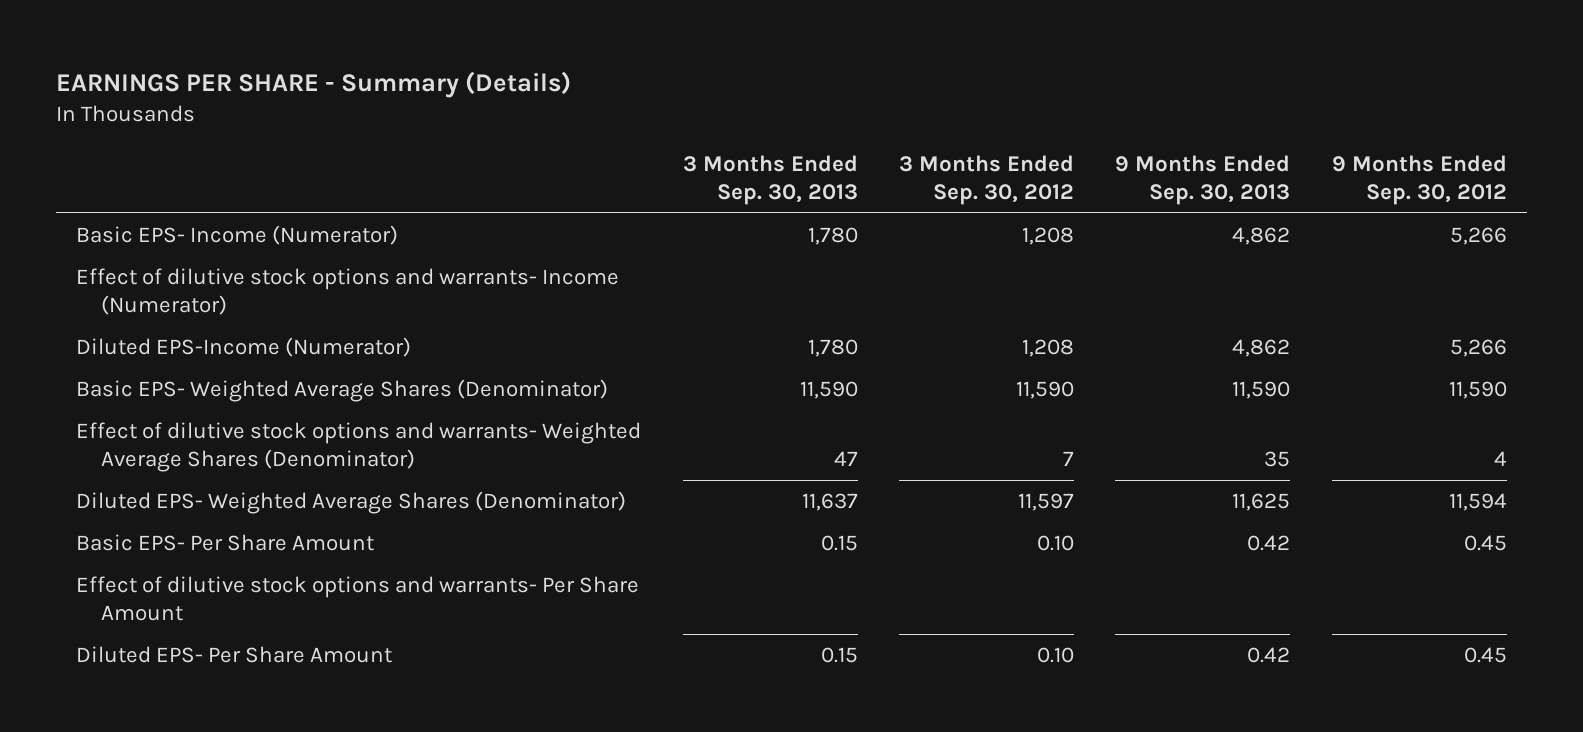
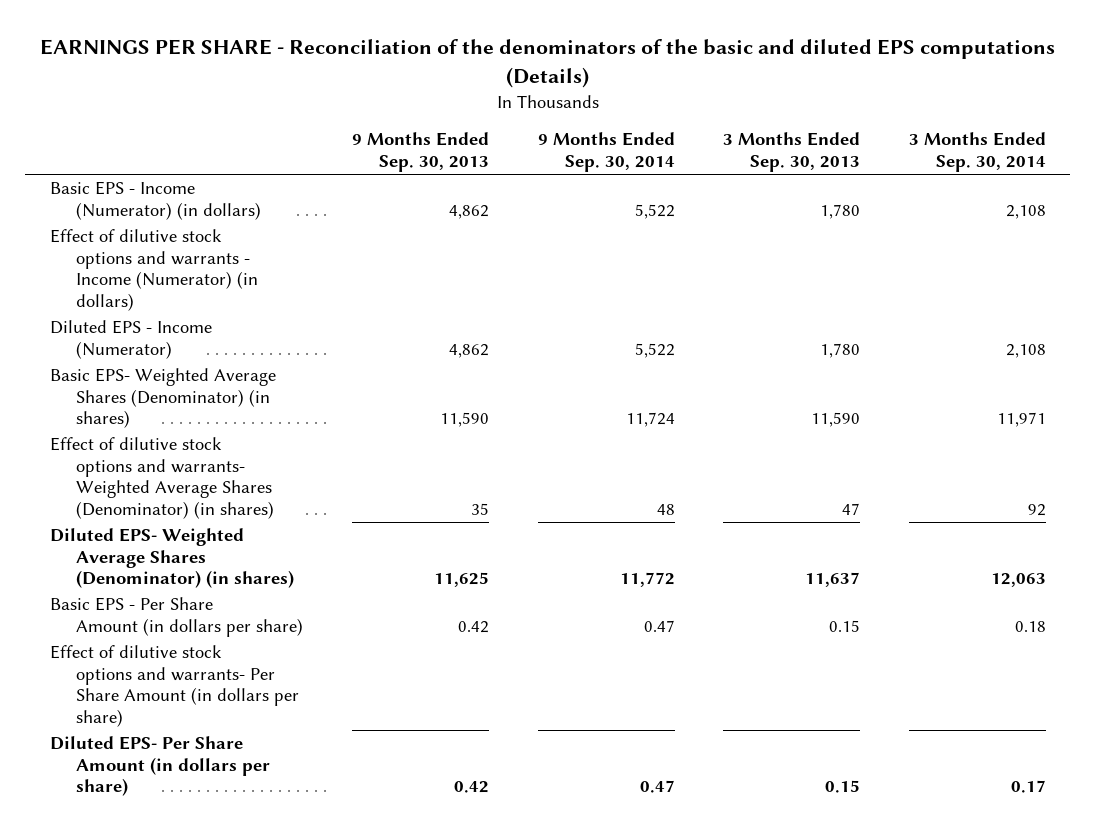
- EARNINGS PER SHARE - Summary (Details)
+ EARNINGS PER SHARE - Reconciliation of the denominators of the basic and diluted EPS computations (Details)
- | 3 Months Ended Sep. 30, 2013 | 3 Months Ended Sep. 30, 2012 | 9 Months Ended Sep. 30, 2013 | 9 Months Ended Sep. 30, 2012
+ | 9 Months Ended Sep. 30, 2013 | 9 Months Ended Sep. 30, 2014 | 3 Months Ended Sep. 30, 2013 | 3 Months Ended Sep. 30, 2014
- Basic EPS- Income (Numerator) | 1,780 | 1,208 | 4,862 | 5,266
- Effect of dilutive stock options and warrants- Income (Numerator)
- Diluted EPS-Income (Numerator) | 1,780 | 1,208 | 4,862 | 5,266
- Basic EPS- Weighted Average Shares (Denominator) | 11,590 | 11,590 | 11,590 | 11,590
- Effect of dilutive stock options and warrants- Weighted Average Shares (Denominator) | 47 | 7 | 35 | 4
- Diluted EPS- Weighted Average Shares (Denominator) | 11,637 | 11,597 | 11,625 | 11,594
- Basic EPS- Per Share Amount | 0.15 | 0.10 | 0.42 | 0.45
- Effect of dilutive stock options and warrants- Per Share Amount
- Diluted EPS- Per Share Amount | 0.15 | 0.10 | 0.42 | 0.45
+ Basic EPS - Income (Numerator) (in dollars) | 4,862 | 5,522 | 1,780 | 2,108
+ Effect of dilutive stock options and warrants - Income (Numerator) (in dollars)
+ Diluted EPS - Income (Numerator) | 4,862 | 5,522 | 1,780 | 2,108
+ Basic EPS- Weighted Average Shares (Denominator) (in shares) | 11,590 | 11,724 | 11,590 | 11,971
+ Effect of dilutive stock options and warrants- Weighted Average Shares (Denominator) (in shares) | 35 | 48 | 47 | 92
+ Diluted EPS- Weighted Average Shares (Denominator) (in shares) | 11,625 | 11,772 | 11,637 | 12,063
+ Basic EPS - Per Share Amount (in dollars per share) | 0.42 | 0.47 | 0.15 | 0.18
+ Effect of dilutive stock options and warrants- Per Share Amount (in dollars per share)
+ Diluted EPS- Per Share Amount (in dollars per share) | 0.42 | 0.47 | 0.15 | 0.17

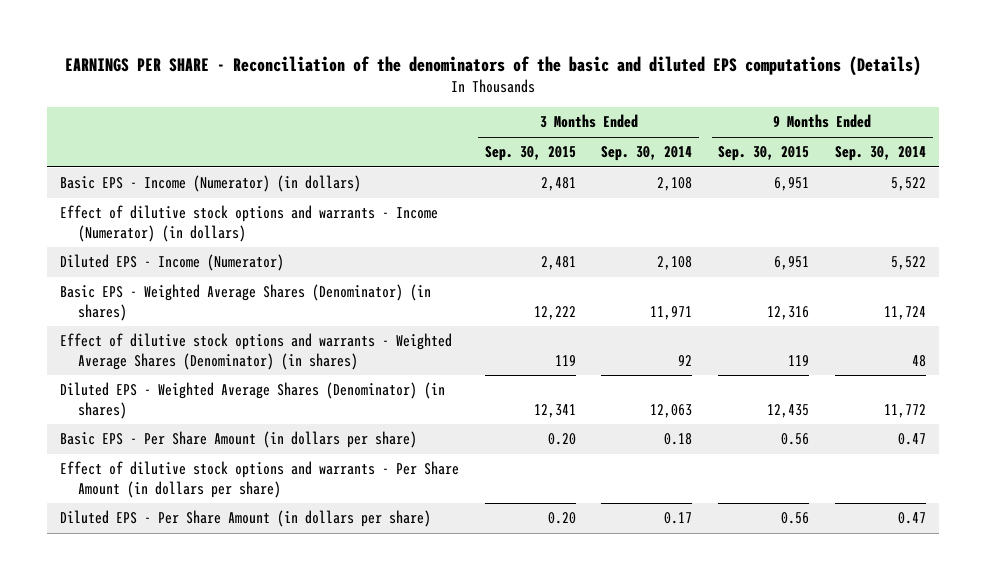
- | 9 Months Ended Sep. 30, 2013 | 9 Months Ended Sep. 30, 2014 | 3 Months Ended Sep. 30, 2013 | 3 Months Ended Sep. 30, 2014
+ | 3 Months Ended Sep. 30, 2015 | 3 Months Ended Sep. 30, 2014 | 9 Months Ended Sep. 30, 2015 | 9 Months Ended Sep. 30, 2014
- Basic EPS- Weighted Average Shares (Denominator) (in shares) | 11,590 | 11,724 | 11,590 | 11,971
- Effect of dilutive stock options and warrants- Weighted Average Shares (Denominator) (in shares) | 35 | 48 | 47 | 92
- Diluted EPS- Weighted Average Shares (Denominator) (in shares) | 11,625 | 11,772 | 11,637 | 12,063
+ Basic EPS - Weighted Average Shares (Denominator) (in shares) | 12,222 | 11,971 | 12,316 | 11,724
+ Effect of dilutive stock options and warrants - Weighted Average Shares (Denominator) (in shares) | 119 | 92 | 119 | 48
+ Diluted EPS - Weighted Average Shares (Denominator) (in shares) | 12,341 | 12,063 | 12,435 | 11,772
- Effect of dilutive stock options and warrants- Per Share Amount (in dollars per share)
- Diluted EPS- Per Share Amount (in dollars per share) | 0.42 | 0.47 | 0.15 | 0.17
+ Effect of dilutive stock options and warrants - Per Share Amount (in dollars per share)
+ Diluted EPS - Per Share Amount (in dollars per share) | 0.20 | 0.17 | 0.56 | 0.47

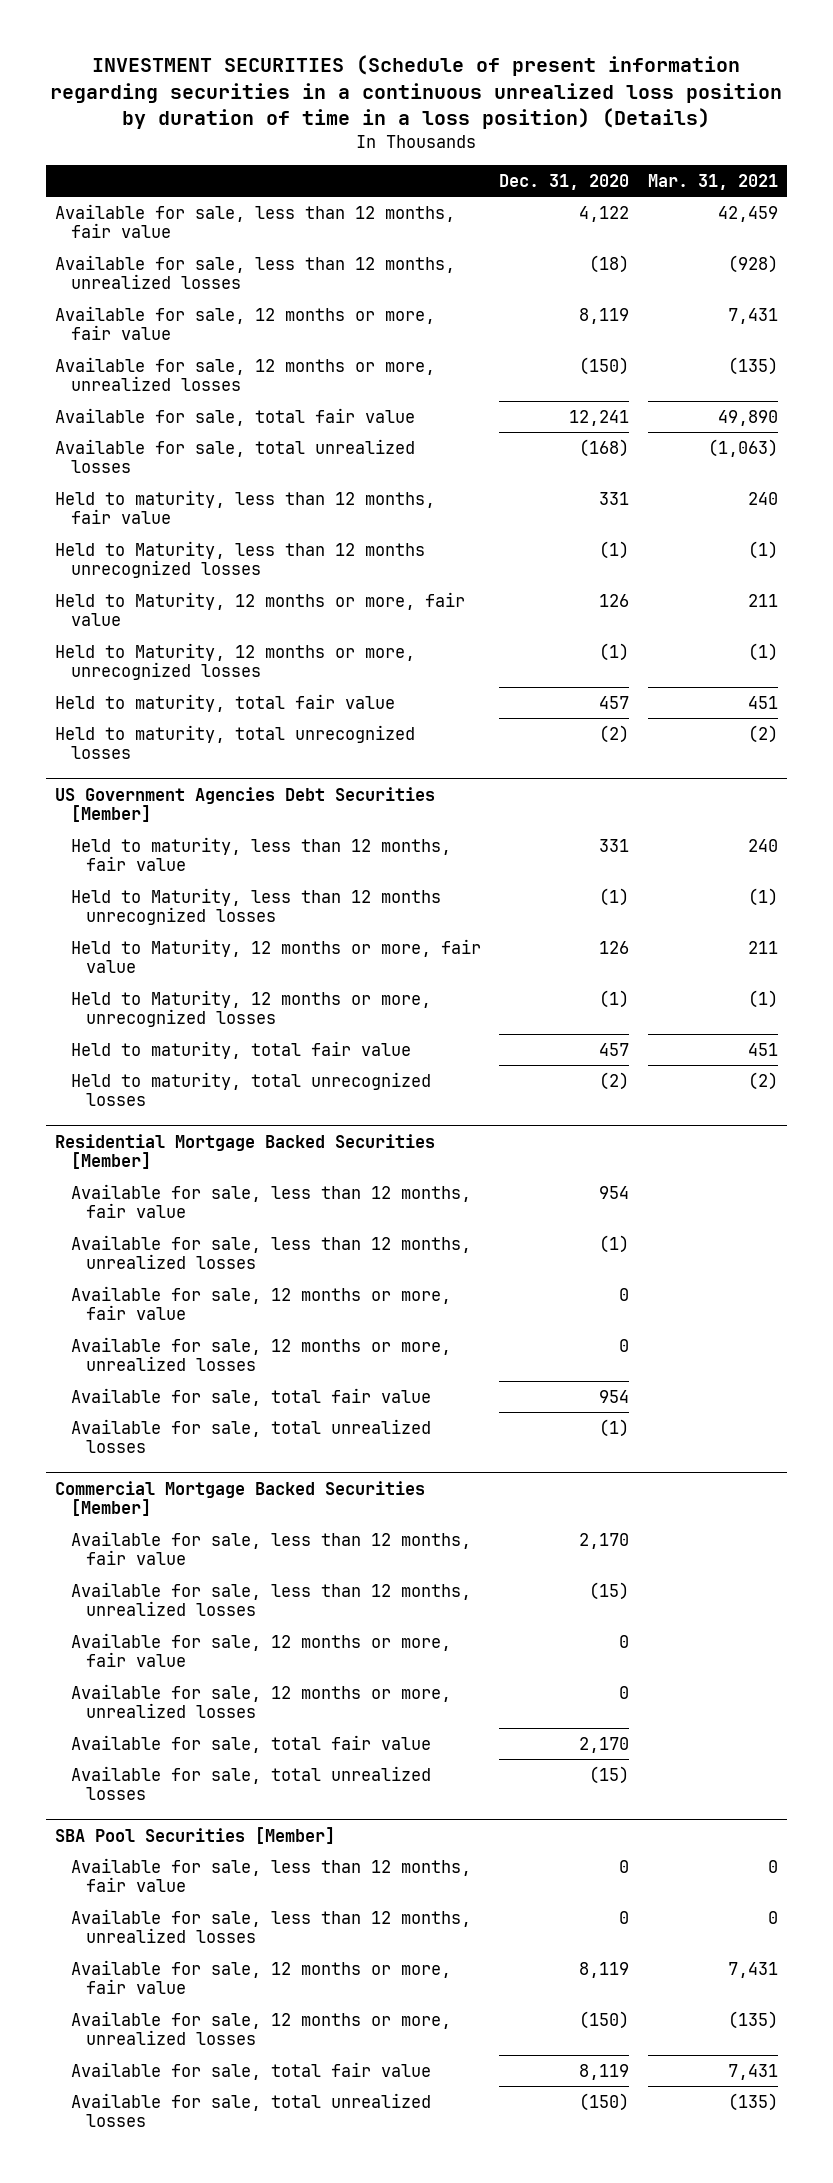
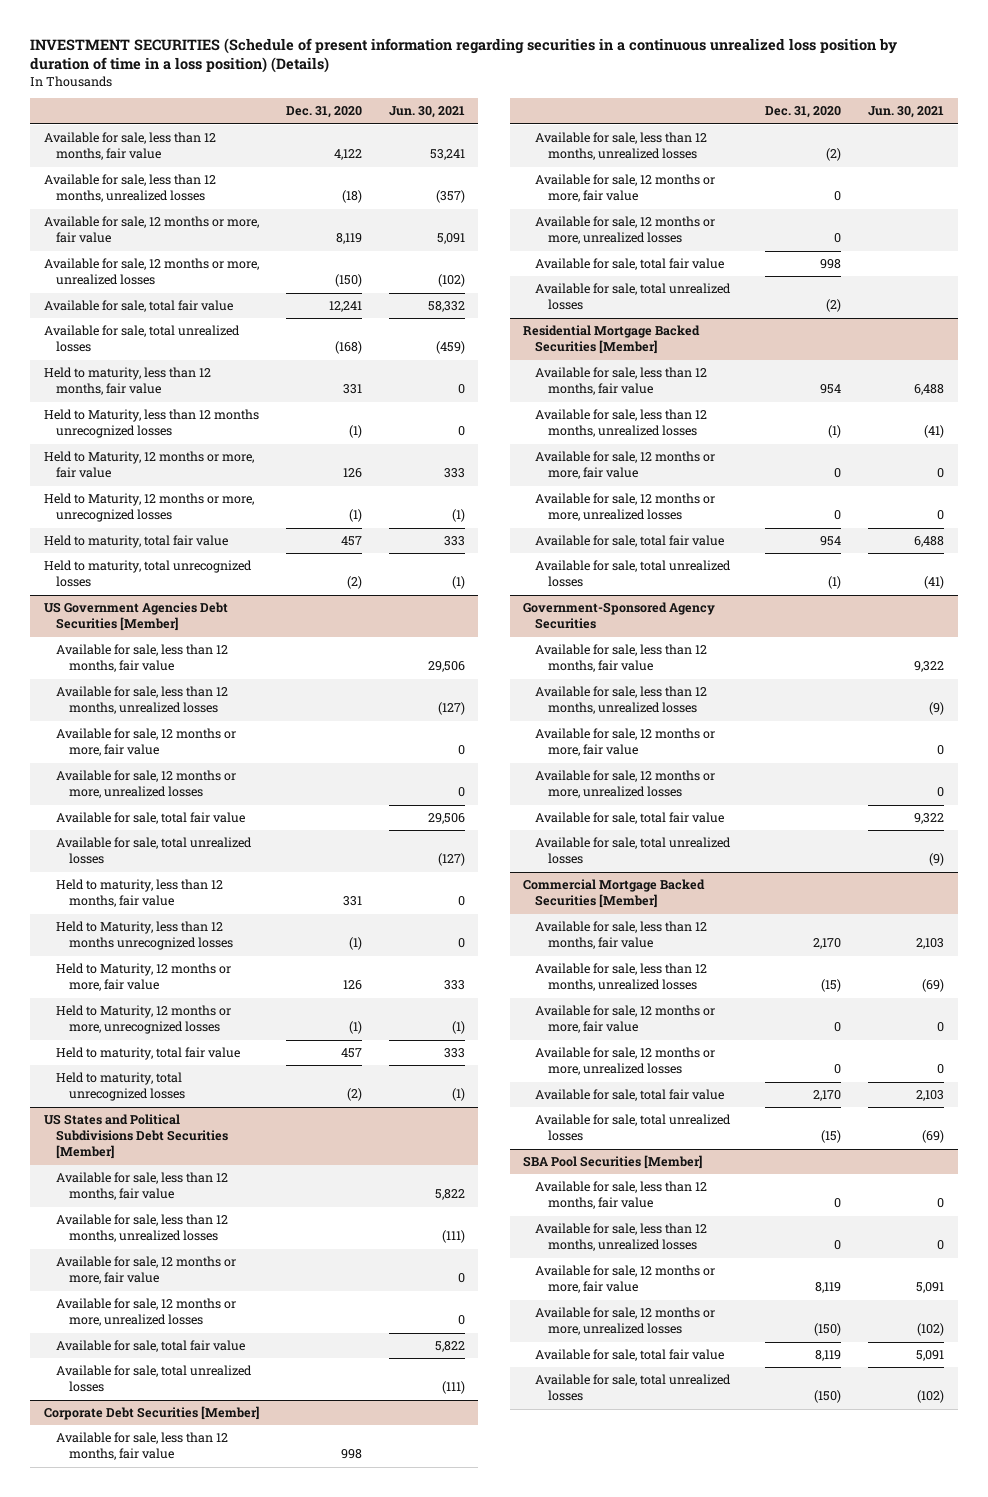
- | Dec. 31, 2020 | Mar. 31, 2021
+ | Dec. 31, 2020 | Jun. 30, 2021
@ US Government Agencies Debt Securities [Member]
+ Available for sale, less than 12 months, fair value | | 29,506
+ Available for sale, less than 12 months, unrealized losses | | (127)
+ Available for sale, 12 months or more, fair value | | 0
+ Available for sale, 12 months or more, unrealized losses | | 0
+ Available for sale, total fair value | | 29,506
+ Available for sale, total unrealized losses | | (127)
+ US States and Political Subdivisions Debt Securities [Member]
+ Available for sale, less than 12 months, fair value | | 5,822
+ Available for sale, less than 12 months, unrealized losses | | (111)
+ Available for sale, 12 months or more, fair value | | 0
+ Available for sale, 12 months or more, unrealized losses | | 0
+ Available for sale, total fair value | | 5,822
+ Available for sale, total unrealized losses | | (111)
+ Corporate Debt Securities [Member]
+ Available for sale, less than 12 months, fair value | 998 |
+ Available for sale, less than 12 months, unrealized losses | (2) |
+ Available for sale, 12 months or more, fair value | 0 |
+ Available for sale, 12 months or more, unrealized losses | 0 |
+ Available for sale, total fair value | 998 |
+ Available for sale, total unrealized losses | (2) |
+ Government-Sponsored Agency Securities
+ Available for sale, less than 12 months, fair value | | 9,322
+ Available for sale, less than 12 months, unrealized losses | | (9)
+ Available for sale, 12 months or more, fair value | | 0
+ Available for sale, 12 months or more, unrealized losses | | 0
+ Available for sale, total fair value | | 9,322
+ Available for sale, total unrealized losses | | (9)

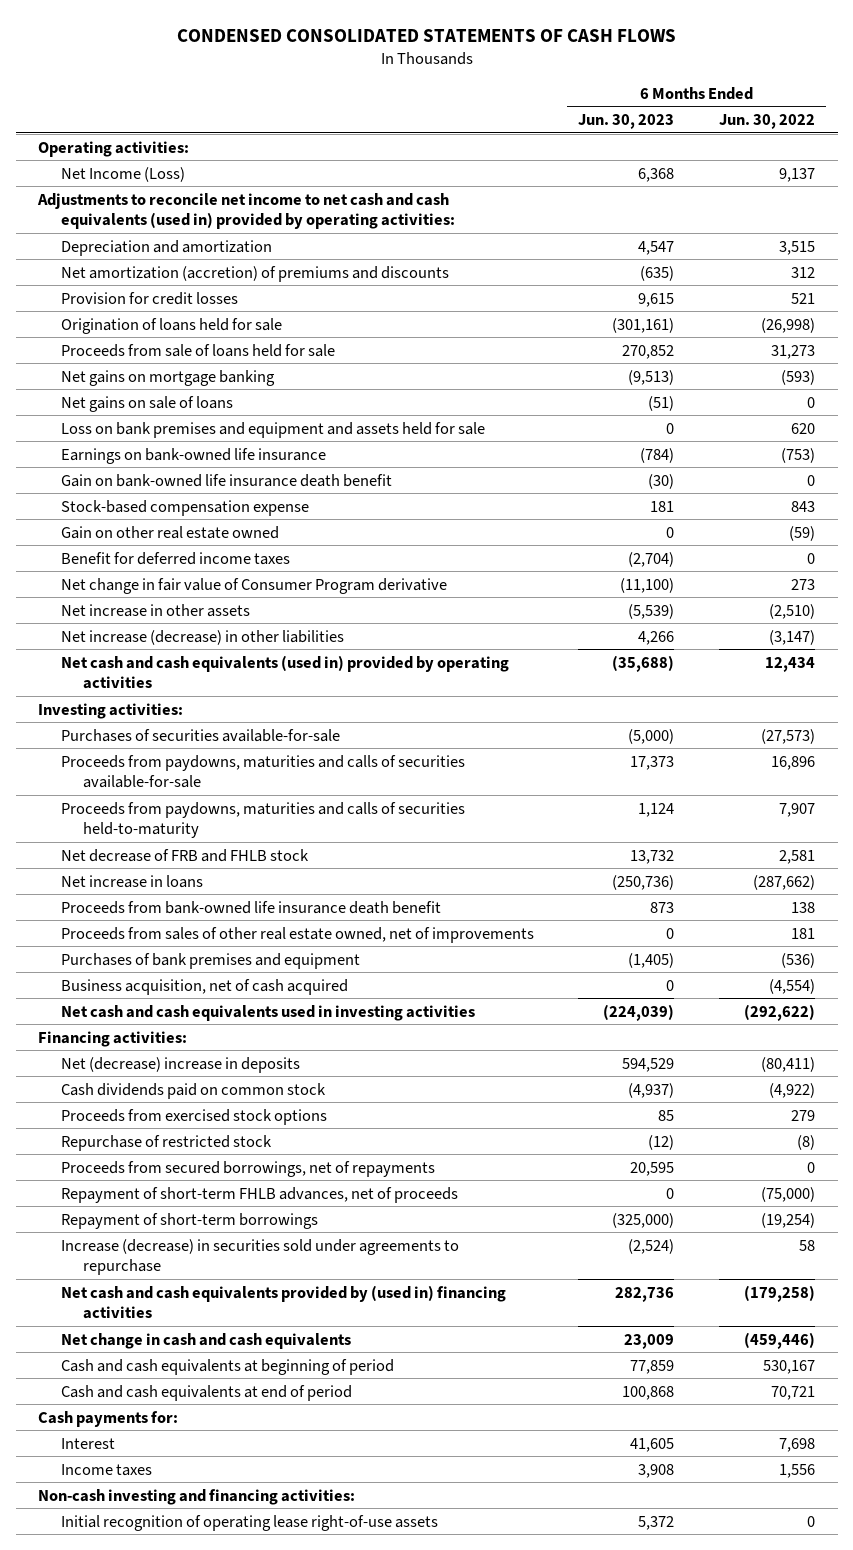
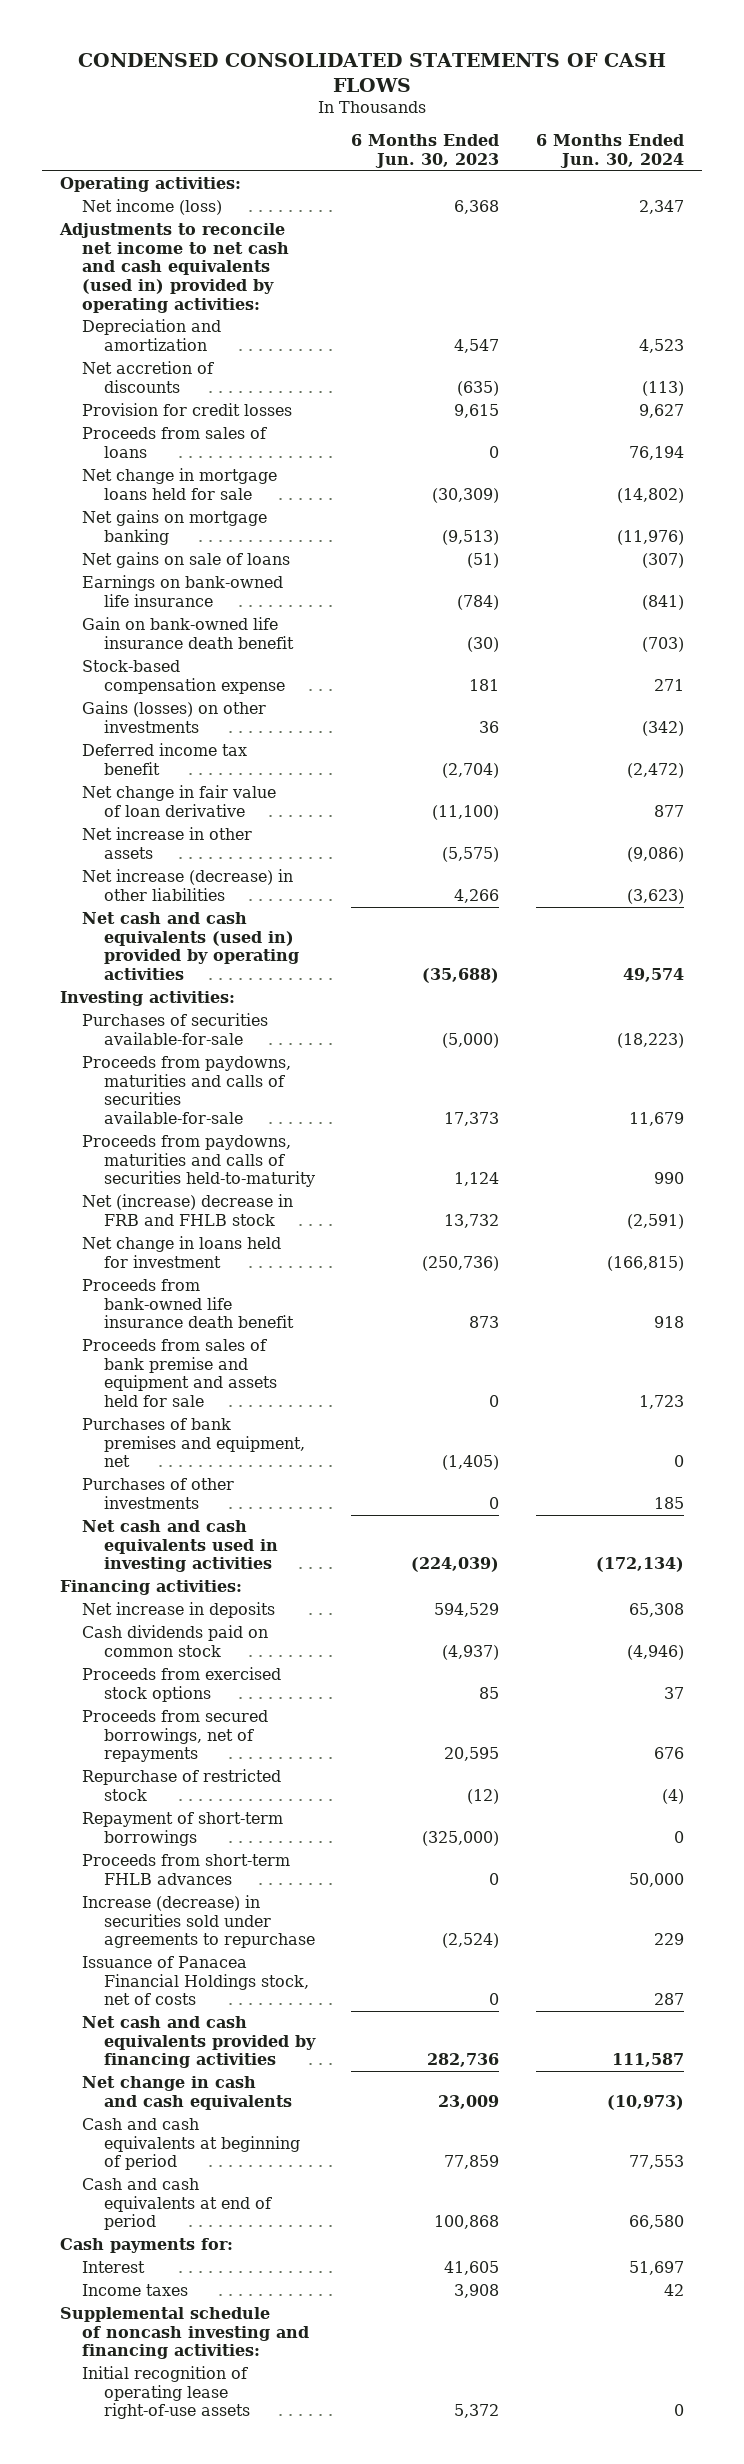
- | 6 Months Ended Jun. 30, 2023 | 6 Months Ended Jun. 30, 2022
+ | 6 Months Ended Jun. 30, 2023 | 6 Months Ended Jun. 30, 2024
- Net Income (Loss) | 6,368 | 9,137
+ Net income (loss) | 6,368 | 2,347
- Net amortization (accretion) of premiums and discounts | (635) | 312
+ Net accretion of discounts | (635) | (113)
- Origination of loans held for sale | (301,161) | (26,998)
- Proceeds from sale of loans held for sale | 270,852 | 31,273
+ Proceeds from sales of loans | 0 | 76,194
+ Net change in mortgage loans held for sale | (30,309) | (14,802)
- Loss on bank premises and equipment and assets held for sale | 0 | 620
- Gain on other real estate owned | 0 | (59)
- Benefit for deferred income taxes | (2,704) | 0
- Net change in fair value of Consumer Program derivative | (11,100) | 273
- Net increase in other assets | (5,539) | (2,510)
+ Gains (losses) on other investments | 36 | (342)
+ Deferred income tax benefit | (2,704) | (2,472)
+ Net change in fair value of loan derivative | (11,100) | 877
+ Net increase in other assets | (5,575) | (9,086)
- Net decrease of FRB and FHLB stock | 13,732 | 2,581
- Net increase in loans | (250,736) | (287,662)
+ Net (increase) decrease in FRB and FHLB stock | 13,732 | (2,591)
+ Net change in loans held for investment | (250,736) | (166,815)
- Proceeds from sales of other real estate owned, net of improvements | 0 | 181
- Purchases of bank premises and equipment | (1,405) | (536)
- Business acquisition, net of cash acquired | 0 | (4,554)
+ Proceeds from sales of bank premise and equipment and assets held for sale | 0 | 1,723
+ Purchases of bank premises and equipment, net | (1,405) | 0
+ Purchases of other investments | 0 | 185
- Net (decrease) increase in deposits | 594,529 | (80,411)
+ Net increase in deposits | 594,529 | 65,308
- Repayment of short-term FHLB advances, net of proceeds | 0 | (75,000)
moved down: Repurchase of restricted stock | (12) | (4)
+ Proceeds from short-term FHLB advances | 0 | 50,000
- Net cash and cash equivalents provided by (used in) financing activities | 282,736 | (179,258)
+ Issuance of Panacea Financial Holdings stock, net of costs | 0 | 287
+ Net cash and cash equivalents provided by financing activities | 282,736 | 111,587
- Non-cash investing and financing activities:
+ Supplemental schedule of noncash investing and financing activities:

